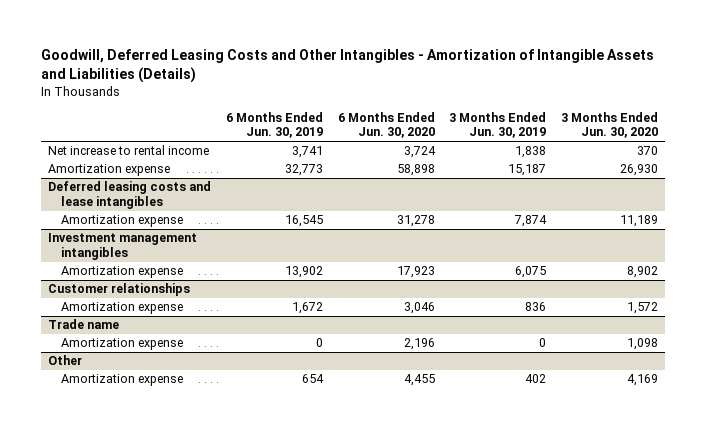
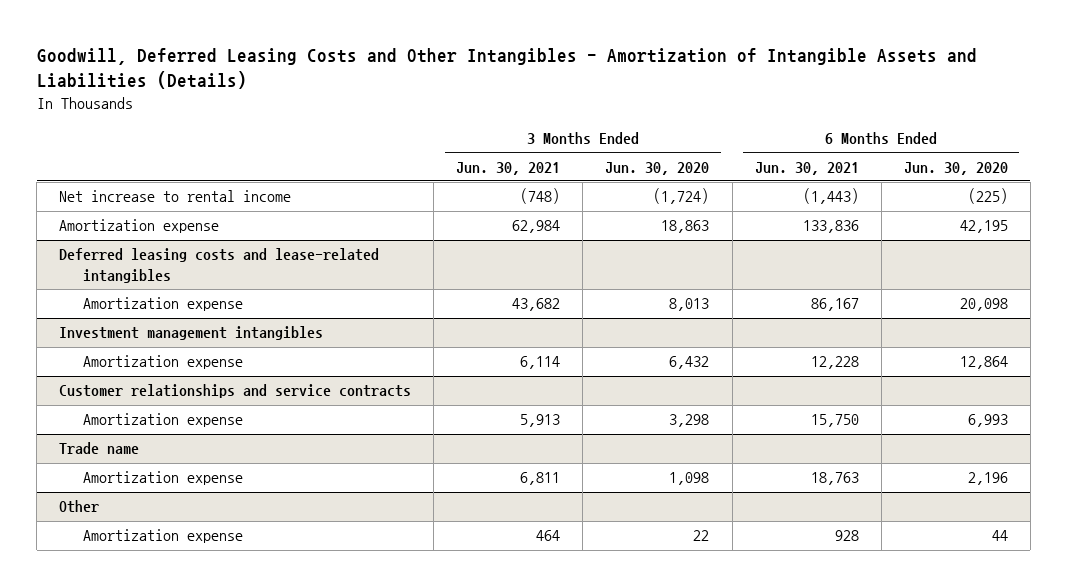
- | 6 Months Ended Jun. 30, 2019 | 6 Months Ended Jun. 30, 2020 | 3 Months Ended Jun. 30, 2019 | 3 Months Ended Jun. 30, 2020
+ | 3 Months Ended Jun. 30, 2021 | 3 Months Ended Jun. 30, 2020 | 6 Months Ended Jun. 30, 2021 | 6 Months Ended Jun. 30, 2020
- Net increase to rental income | 3,741 | 3,724 | 1,838 | 370
- Amortization expense | 32,773 | 58,898 | 15,187 | 26,930
- Deferred leasing costs and lease intangibles
- Amortization expense | 16,545 | 31,278 | 7,874 | 11,189
+ Net increase to rental income | (748) | (1,724) | (1,443) | (225)
+ Amortization expense | 62,984 | 18,863 | 133,836 | 42,195
+ Deferred leasing costs and lease-related intangibles
+ Amortization expense | 43,682 | 8,013 | 86,167 | 20,098
@ Investment management intangibles
- Amortization expense | 13,902 | 17,923 | 6,075 | 8,902
- Customer relationships
- Amortization expense | 1,672 | 3,046 | 836 | 1,572
@ Investment management intangibles
+ Amortization expense | 6,114 | 6,432 | 12,228 | 12,864
+ Customer relationships and service contracts
+ Amortization expense | 5,913 | 3,298 | 15,750 | 6,993
@ Other
- Amortization expense | 654 | 4,455 | 402 | 4,169
+ Amortization expense | 464 | 22 | 928 | 44

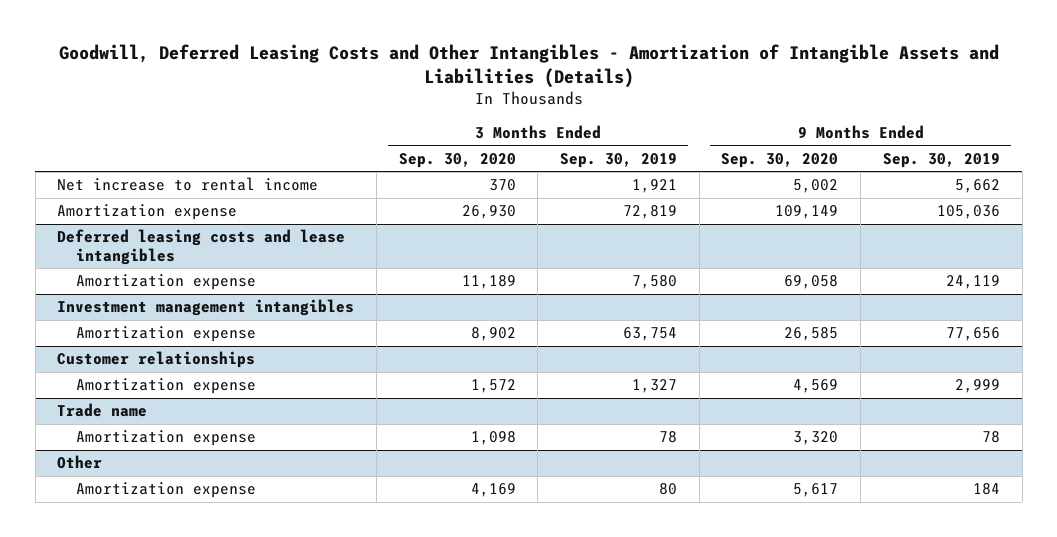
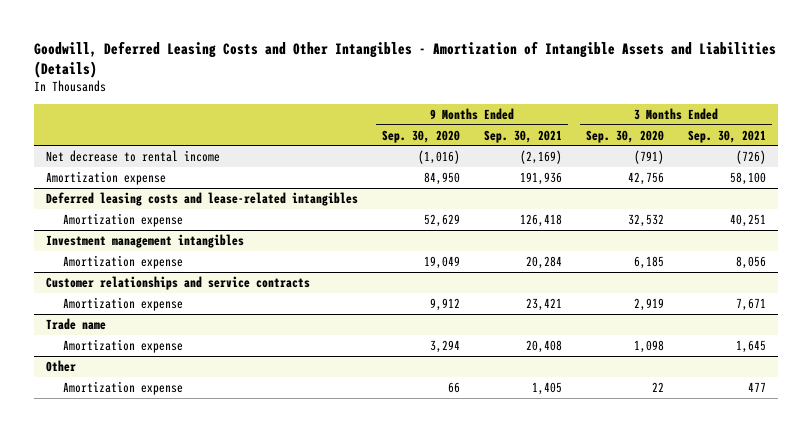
- | 3 Months Ended Sep. 30, 2020 | 3 Months Ended Sep. 30, 2019 | 9 Months Ended Sep. 30, 2020 | 9 Months Ended Sep. 30, 2019
+ | 9 Months Ended Sep. 30, 2020 | 9 Months Ended Sep. 30, 2021 | 3 Months Ended Sep. 30, 2020 | 3 Months Ended Sep. 30, 2021
- Net increase to rental income | 370 | 1,921 | 5,002 | 5,662
- Amortization expense | 26,930 | 72,819 | 109,149 | 105,036
- Deferred leasing costs and lease intangibles
- Amortization expense | 11,189 | 7,580 | 69,058 | 24,119
+ Net decrease to rental income | (1,016) | (2,169) | (791) | (726)
+ Amortization expense | 84,950 | 191,936 | 42,756 | 58,100
+ Deferred leasing costs and lease-related intangibles
+ Amortization expense | 52,629 | 126,418 | 32,532 | 40,251
@ Investment management intangibles
- Amortization expense | 8,902 | 63,754 | 26,585 | 77,656
- Customer relationships
- Amortization expense | 1,572 | 1,327 | 4,569 | 2,999
@ Investment management intangibles
+ Amortization expense | 19,049 | 20,284 | 6,185 | 8,056
+ Customer relationships and service contracts
+ Amortization expense | 9,912 | 23,421 | 2,919 | 7,671
@ Trade name
- Amortization expense | 1,098 | 78 | 3,320 | 78
+ Amortization expense | 3,294 | 20,408 | 1,098 | 1,645
@ Other
- Amortization expense | 4,169 | 80 | 5,617 | 184
+ Amortization expense | 66 | 1,405 | 22 | 477

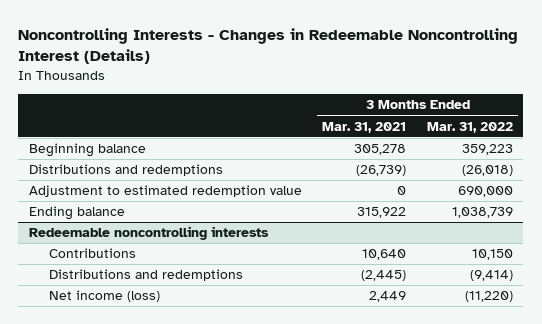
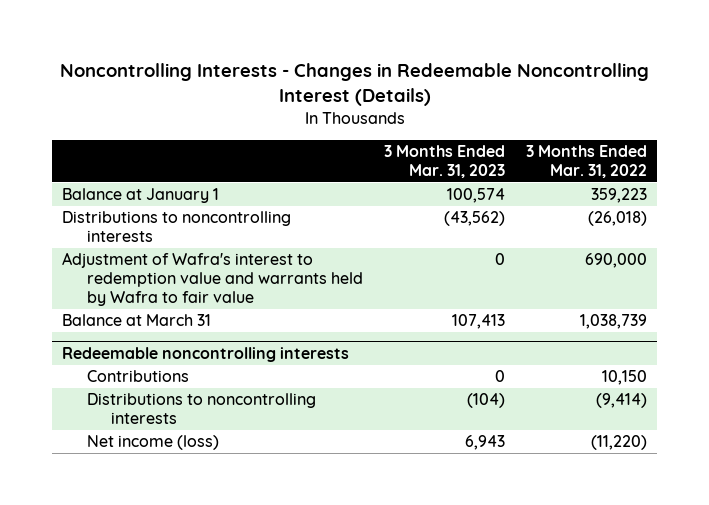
- | 3 Months Ended Mar. 31, 2021 | 3 Months Ended Mar. 31, 2022
+ | 3 Months Ended Mar. 31, 2023 | 3 Months Ended Mar. 31, 2022
- Beginning balance | 305,278 | 359,223
- Distributions and redemptions | (26,739) | (26,018)
- Adjustment to estimated redemption value | 0 | 690,000
- Ending balance | 315,922 | 1,038,739
+ Balance at January 1 | 100,574 | 359,223
+ Distributions to noncontrolling interests | (43,562) | (26,018)
+ Adjustment of Wafra's interest to redemption value and warrants held by Wafra to fair value | 0 | 690,000
+ Balance at March 31 | 107,413 | 1,038,739
@ Redeemable noncontrolling interests
- Distributions and redemptions | (2,445) | (9,414)
+ Distributions to noncontrolling interests | (104) | (9,414)

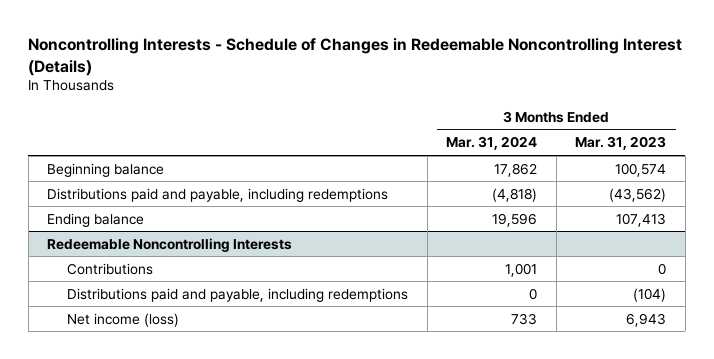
- Noncontrolling Interests - Changes in Redeemable Noncontrolling Interest (Details)
+ Noncontrolling Interests - Schedule of Changes in Redeemable Noncontrolling Interest (Details)
- | 3 Months Ended Mar. 31, 2023 | 3 Months Ended Mar. 31, 2022
+ | 3 Months Ended Mar. 31, 2024 | 3 Months Ended Mar. 31, 2023
- Balance at January 1 | 100,574 | 359,223
- Distributions to noncontrolling interests | (43,562) | (26,018)
- Adjustment of Wafra's interest to redemption value and warrants held by Wafra to fair value | 0 | 690,000
- Balance at March 31 | 107,413 | 1,038,739
- Redeemable noncontrolling interests
+ Beginning balance | 17,862 | 100,574
+ Distributions paid and payable, including redemptions | (4,818) | (43,562)
+ Ending balance | 19,596 | 107,413
+ Redeemable Noncontrolling Interests
- Distributions to noncontrolling interests | (104) | (9,414)
+ Distributions paid and payable, including redemptions | 0 | (104)

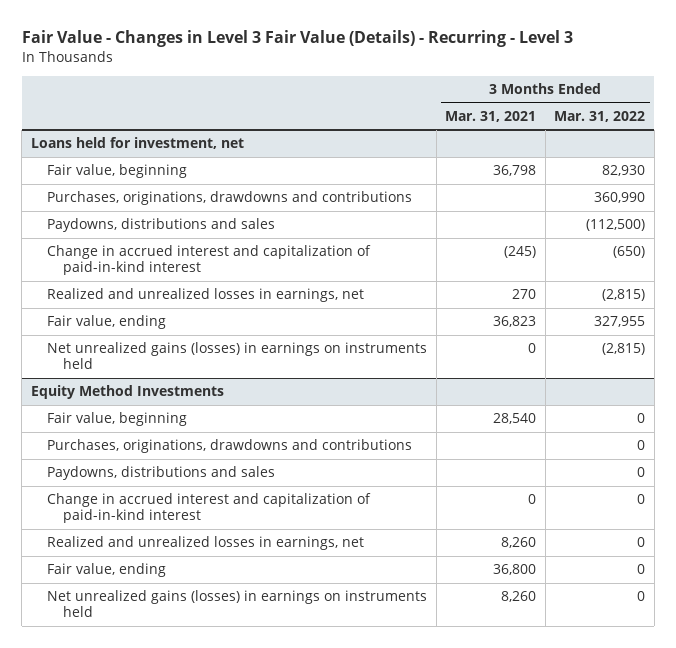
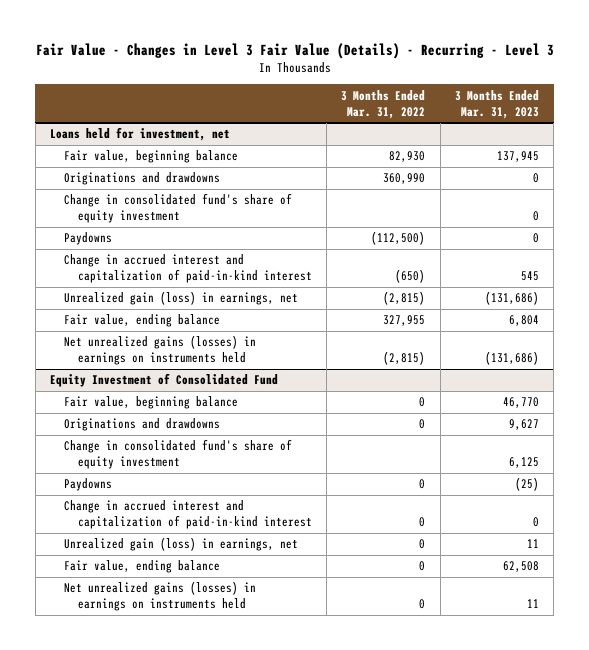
- | 3 Months Ended Mar. 31, 2021 | 3 Months Ended Mar. 31, 2022
+ | 3 Months Ended Mar. 31, 2022 | 3 Months Ended Mar. 31, 2023
@ Loans held for investment, net
- Fair value, beginning | 36,798 | 82,930
- Purchases, originations, drawdowns and contributions | | 360,990
- Paydowns, distributions and sales | | (112,500)
+ Fair value, beginning balance | 82,930 | 137,945
+ Originations and drawdowns | 360,990 | 0
+ Change in consolidated fund's share of equity investment | | 0
+ Paydowns | (112,500) | 0
- Realized and unrealized losses in earnings, net | 270 | (2,815)
- Fair value, ending | 36,823 | 327,955
+ Unrealized gain (loss) in earnings, net | (2,815) | (131,686)
+ Fair value, ending balance | 327,955 | 6,804
- Equity Method Investments
- Fair value, beginning | 28,540 | 0
- Purchases, originations, drawdowns and contributions | | 0
- Paydowns, distributions and sales | | 0
+ Equity Investment of Consolidated Fund
+ Fair value, beginning balance | 0 | 46,770
+ Originations and drawdowns | 0 | 9,627
+ Change in consolidated fund's share of equity investment | | 6,125
+ Paydowns | 0 | (25)
- Realized and unrealized losses in earnings, net | 8,260 | 0
- Fair value, ending | 36,800 | 0
+ Unrealized gain (loss) in earnings, net | 0 | 11
+ Fair value, ending balance | 0 | 62,508

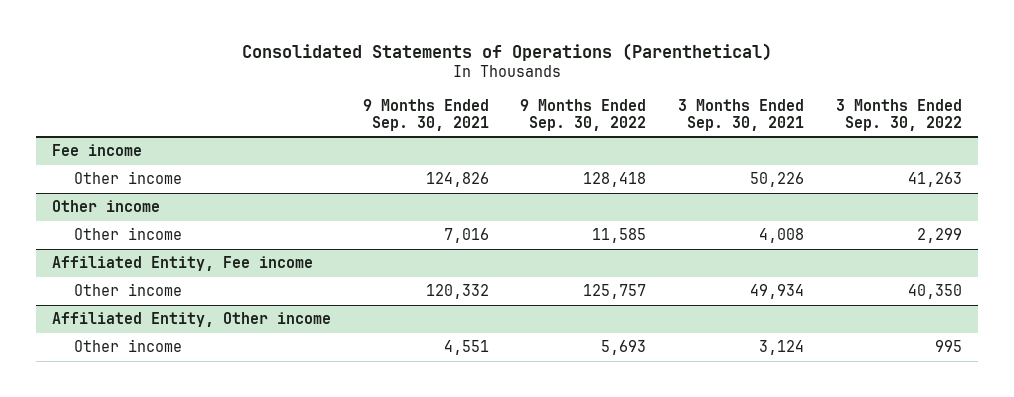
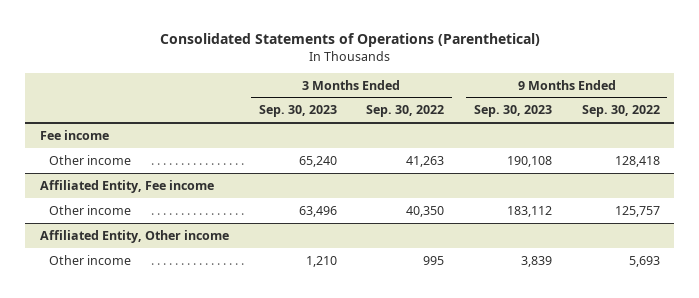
- | 9 Months Ended Sep. 30, 2021 | 9 Months Ended Sep. 30, 2022 | 3 Months Ended Sep. 30, 2021 | 3 Months Ended Sep. 30, 2022
+ | 3 Months Ended Sep. 30, 2023 | 3 Months Ended Sep. 30, 2022 | 9 Months Ended Sep. 30, 2023 | 9 Months Ended Sep. 30, 2022
- Other income
- Other income | 7,016 | 11,585 | 4,008 | 2,299

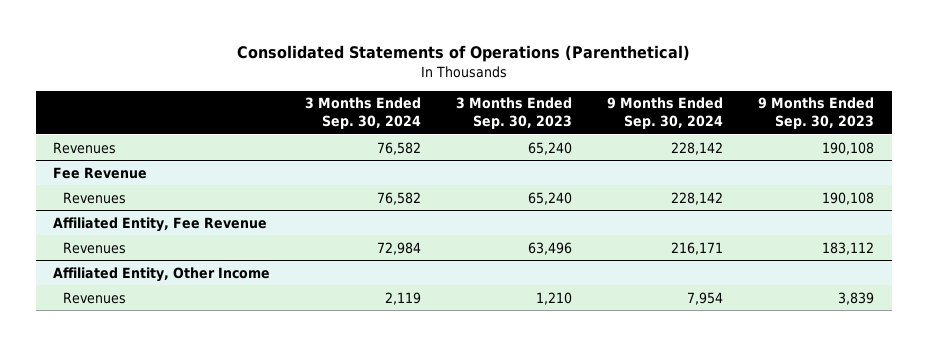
- | 3 Months Ended Sep. 30, 2023 | 3 Months Ended Sep. 30, 2022 | 9 Months Ended Sep. 30, 2023 | 9 Months Ended Sep. 30, 2022
+ | 3 Months Ended Sep. 30, 2024 | 3 Months Ended Sep. 30, 2023 | 9 Months Ended Sep. 30, 2024 | 9 Months Ended Sep. 30, 2023
- Fee income
- Other income | 65,240 | 41,263 | 190,108 | 128,418
- Affiliated Entity, Fee income
- Other income | 63,496 | 40,350 | 183,112 | 125,757
- Affiliated Entity, Other income
- Other income | 1,210 | 995 | 3,839 | 5,693
+ Revenues | 76,582 | 65,240 | 228,142 | 190,108
+ Fee Revenue
+ Revenues | 76,582 | 65,240 | 228,142 | 190,108
+ Affiliated Entity, Fee Revenue
+ Revenues | 72,984 | 63,496 | 216,171 | 183,112
+ Affiliated Entity, Other Income
+ Revenues | 2,119 | 1,210 | 7,954 | 3,839

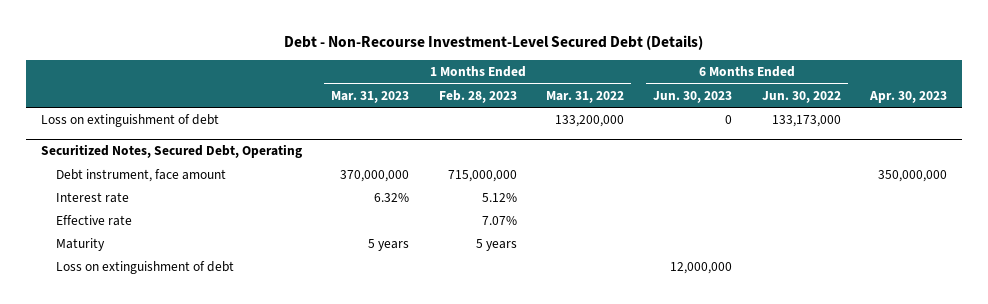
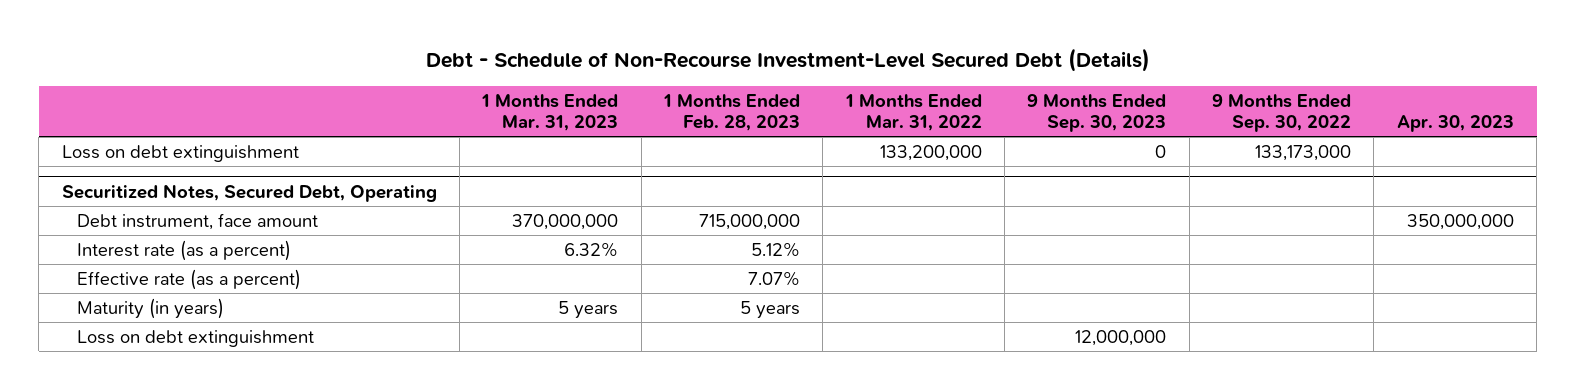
- Debt - Non-Recourse Investment-Level Secured Debt (Details)
+ Debt - Schedule of Non-Recourse Investment-Level Secured Debt (Details)
- | 1 Months Ended Mar. 31, 2023 | 1 Months Ended Feb. 28, 2023 | 1 Months Ended Mar. 31, 2022 | 6 Months Ended Jun. 30, 2023 | 6 Months Ended Jun. 30, 2022 | Apr. 30, 2023
+ | 1 Months Ended Mar. 31, 2023 | 1 Months Ended Feb. 28, 2023 | 1 Months Ended Mar. 31, 2022 | 9 Months Ended Sep. 30, 2023 | 9 Months Ended Sep. 30, 2022 | Apr. 30, 2023
- Loss on extinguishment of debt | | | 133,200,000 | 0 | 133,173,000 |
+ Loss on debt extinguishment | | | 133,200,000 | 0 | 133,173,000 |
@ Securitized Notes, Secured Debt, Operating
- Interest rate | 6.32% | 5.12% | | | |
- Effective rate | | 7.07% | | | |
- Maturity | 5 years | 5 years | | | |
- Loss on extinguishment of debt | | | | 12,000,000 | |
+ Interest rate (as a percent) | 6.32% | 5.12% | | | |
+ Effective rate (as a percent) | | 7.07% | | | |
+ Maturity (in years) | 5 years | 5 years | | | |
+ Loss on debt extinguishment | | | | 12,000,000 | |

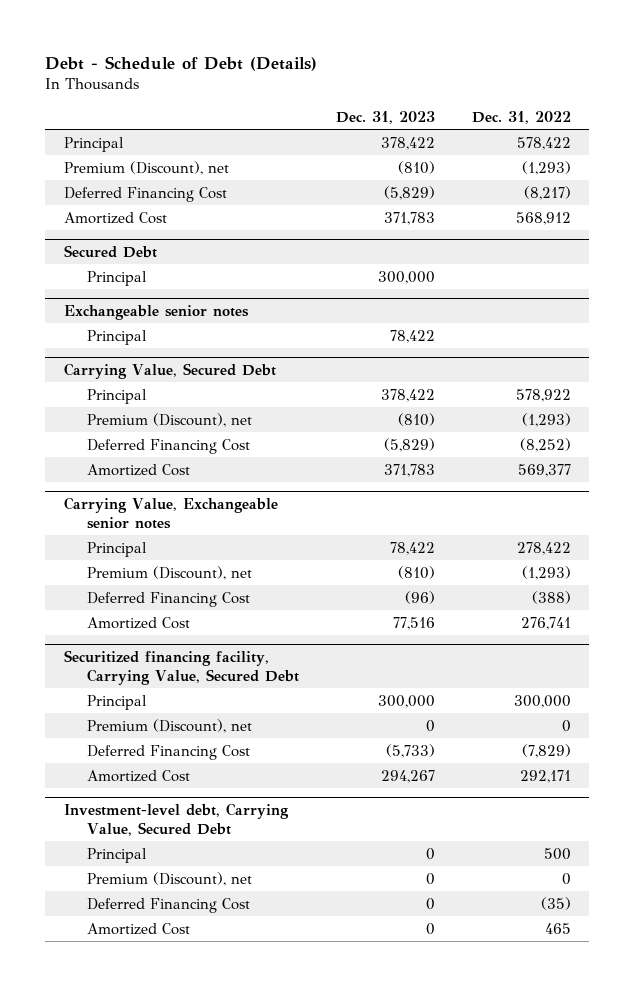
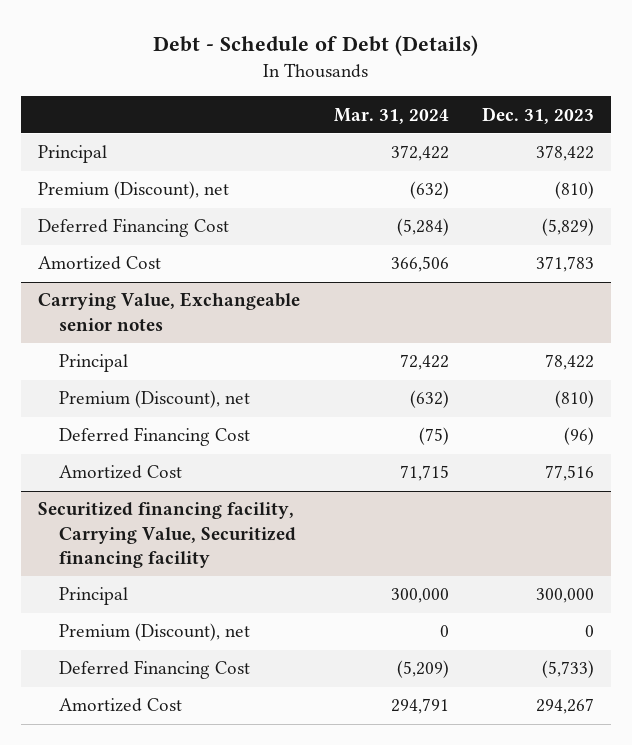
- | Dec. 31, 2023 | Dec. 31, 2022
+ | Mar. 31, 2024 | Dec. 31, 2023
- Secured Debt
- Principal | 300,000 |
- Exchangeable senior notes
- Principal | 78,422 |
- Carrying Value, Secured Debt
- Principal | 378,422 | 578,922
- Premium (Discount), net | (810) | (1,293)
- Deferred Financing Cost | (5,829) | (8,252)
- Amortized Cost | 371,783 | 569,377
- Securitized financing facility, Carrying Value, Secured Debt
+ Securitized financing facility, Carrying Value, Securitized financing facility
- Investment-level debt, Carrying Value, Secured Debt
- Principal | 0 | 500
- Premium (Discount), net | 0 | 0
- Deferred Financing Cost | 0 | (35)
- Amortized Cost | 0 | 465

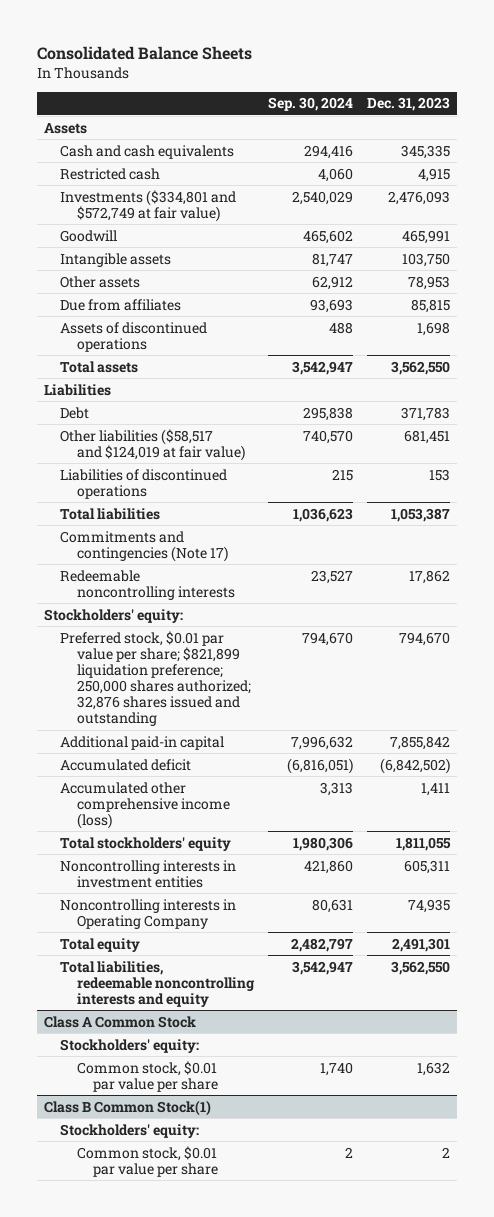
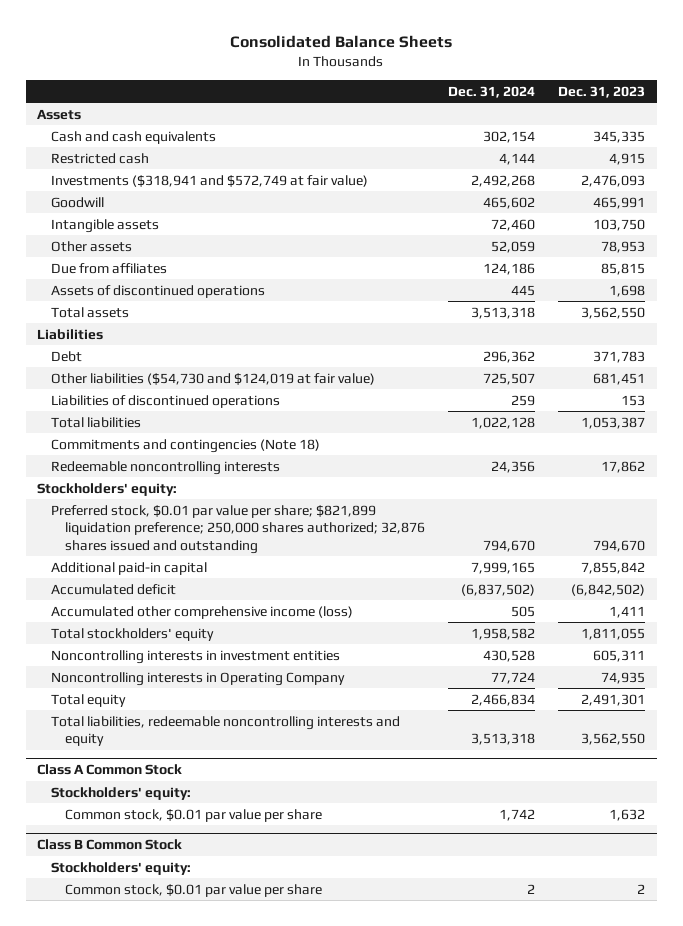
- | Sep. 30, 2024 | Dec. 31, 2023
+ | Dec. 31, 2024 | Dec. 31, 2023
- Investments ($334,801 and $572,749 at fair value) | 2,540,029 | 2,476,093
+ Investments ($318,941 and $572,749 at fair value) | 2,492,268 | 2,476,093
- Other liabilities ($58,517 and $124,019 at fair value) | 740,570 | 681,451
+ Other liabilities ($54,730 and $124,019 at fair value) | 725,507 | 681,451
- Commitments and contingencies (Note 17)
+ Commitments and contingencies (Note 18)
- Class B Common Stock(1)
+ Class B Common Stock

